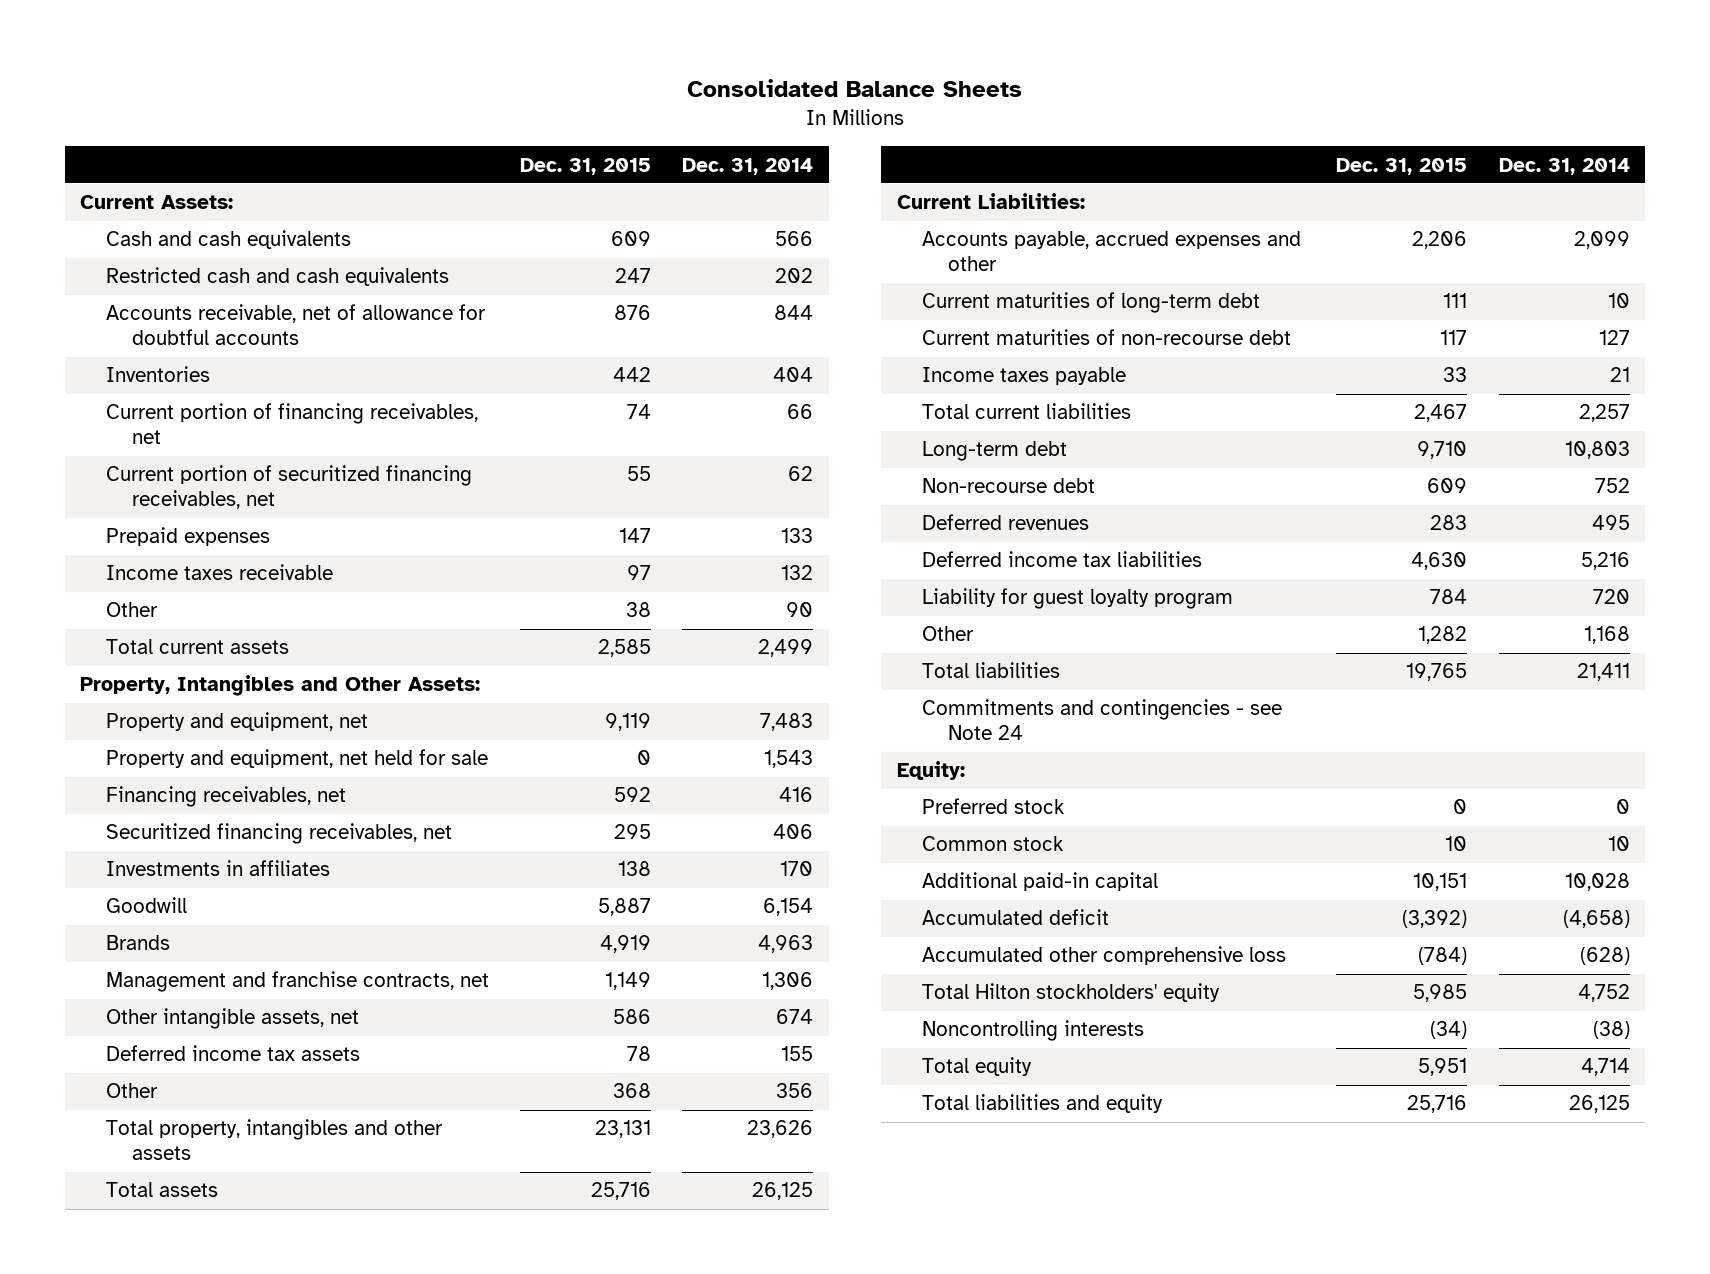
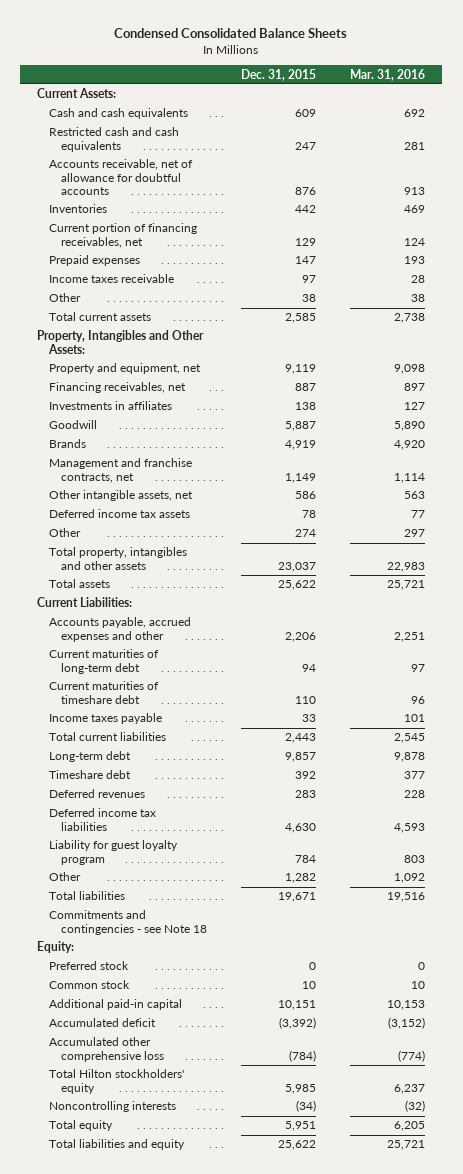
- Consolidated Balance Sheets
+ Condensed Consolidated Balance Sheets
- | Dec. 31, 2015 | Dec. 31, 2014
+ | Dec. 31, 2015 | Mar. 31, 2016
- Current portion of financing receivables, net | 74 | 66
- Current portion of securitized financing receivables, net | 55 | 62
+ Current portion of financing receivables, net | 129 | 124
- Property and equipment, net held for sale | 0 | 1,543
- Financing receivables, net | 592 | 416
- Securitized financing receivables, net | 295 | 406
+ Financing receivables, net | 887 | 897
- Other | 368 | 356
- Total property, intangibles and other assets | 23,131 | 23,626
- Total assets | 25,716 | 26,125
+ Other | 274 | 297
+ Total property, intangibles and other assets | 23,037 | 22,983
+ Total assets | 25,622 | 25,721
- Current maturities of long-term debt | 111 | 10
- Current maturities of non-recourse debt | 117 | 127
+ Current maturities of long-term debt | 94 | 97
+ Current maturities of timeshare debt | 110 | 96
- Total current liabilities | 2,467 | 2,257
- Long-term debt | 9,710 | 10,803
- Non-recourse debt | 609 | 752
+ Total current liabilities | 2,443 | 2,545
+ Long-term debt | 9,857 | 9,878
+ Timeshare debt | 392 | 377
- Total liabilities | 19,765 | 21,411
- Commitments and contingencies - see Note 24
+ Total liabilities | 19,671 | 19,516
+ Commitments and contingencies - see Note 18
- Total liabilities and equity | 25,716 | 26,125
+ Total liabilities and equity | 25,622 | 25,721

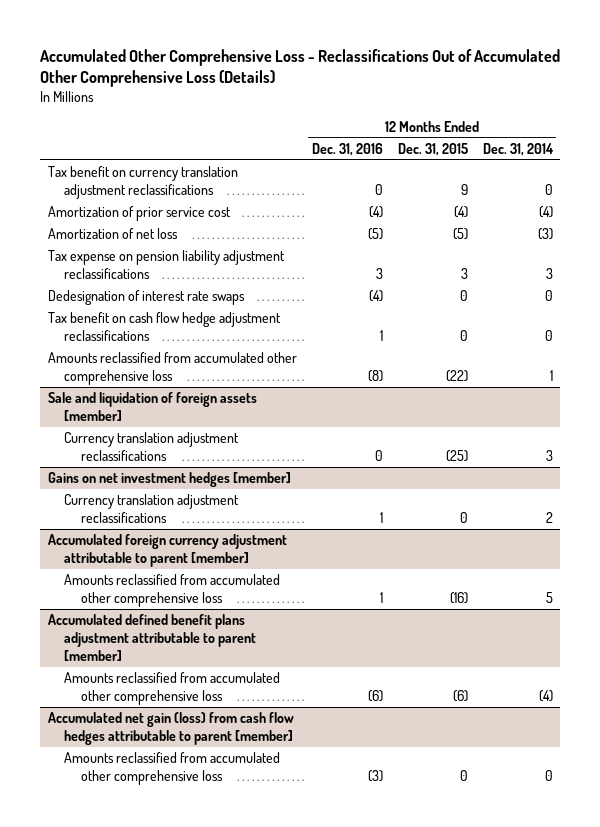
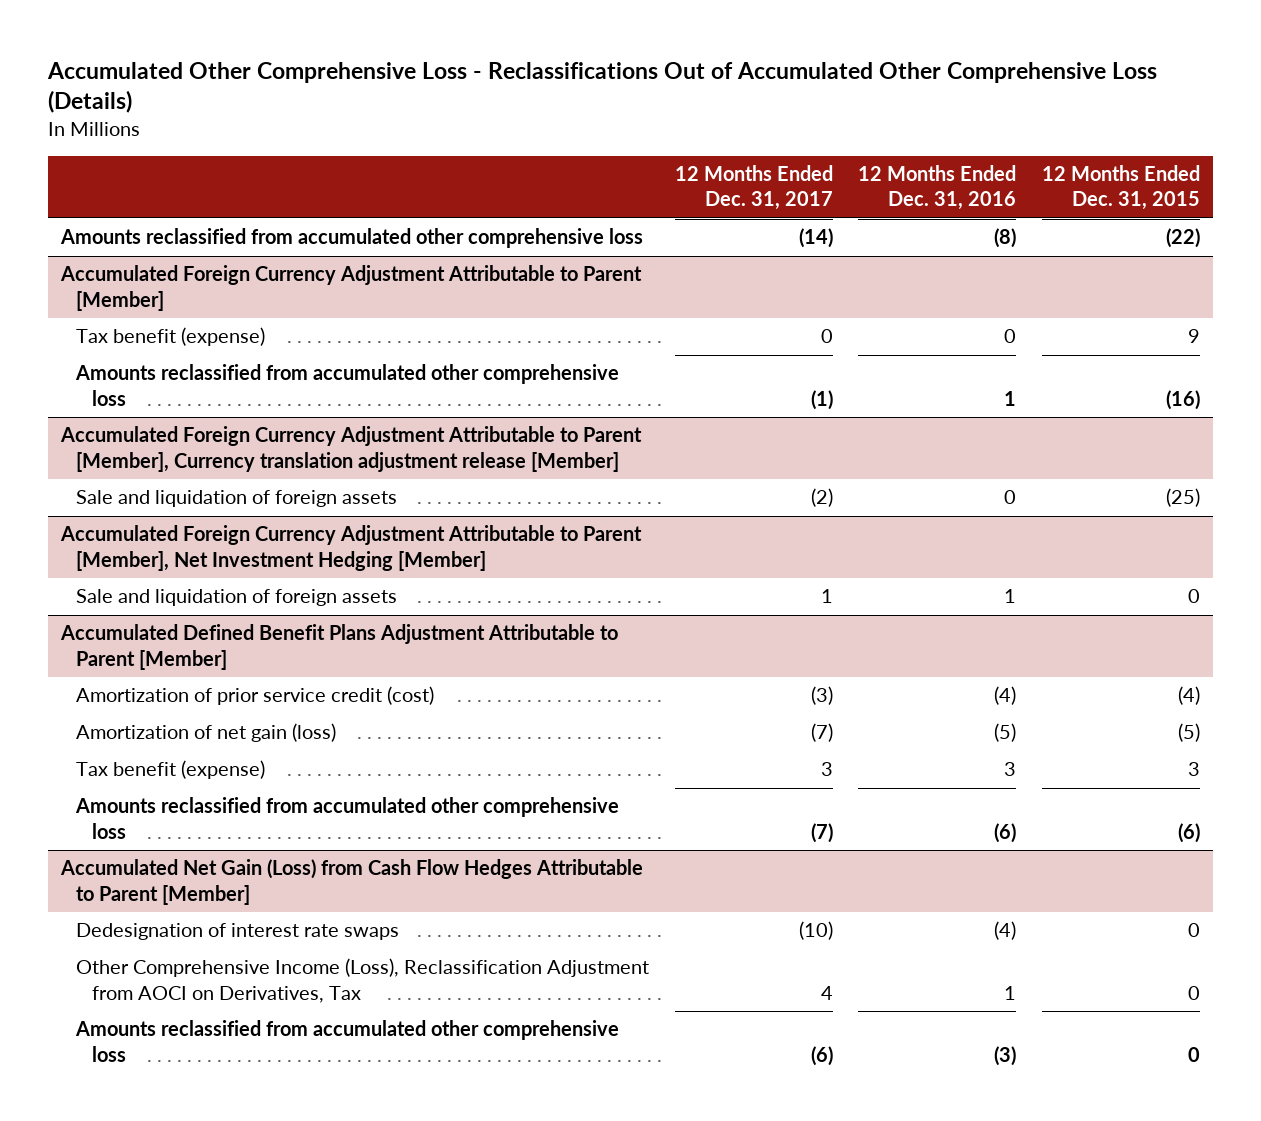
- | 12 Months Ended Dec. 31, 2016 | 12 Months Ended Dec. 31, 2015 | 12 Months Ended Dec. 31, 2014
+ | 12 Months Ended Dec. 31, 2017 | 12 Months Ended Dec. 31, 2016 | 12 Months Ended Dec. 31, 2015
- Tax benefit on currency translation adjustment reclassifications | 0 | 9 | 0
- Amortization of prior service cost | (4) | (4) | (4)
- Amortization of net loss | (5) | (5) | (3)
- Tax expense on pension liability adjustment reclassifications | 3 | 3 | 3
- Dedesignation of interest rate swaps | (4) | 0 | 0
- Tax benefit on cash flow hedge adjustment reclassifications | 1 | 0 | 0
- Sale and liquidation of foreign assets [member]
- Currency translation adjustment reclassifications | 0 | (25) | 3
- Gains on net investment hedges [member]
- Currency translation adjustment reclassifications | 1 | 0 | 2
- Accumulated foreign currency adjustment attributable to parent [member]
+ Accumulated Foreign Currency Adjustment Attributable to Parent [Member]
+ Tax benefit (expense) | 0 | 0 | 9
- Accumulated defined benefit plans adjustment attributable to parent [member]
+ Accumulated Foreign Currency Adjustment Attributable to Parent [Member], Currency translation adjustment release [Member]
+ Sale and liquidation of foreign assets | (2) | 0 | (25)
+ Accumulated Foreign Currency Adjustment Attributable to Parent [Member], Net Investment Hedging [Member]
+ Sale and liquidation of foreign assets | 1 | 1 | 0
+ Accumulated Defined Benefit Plans Adjustment Attributable to Parent [Member]
+ Amortization of prior service credit (cost) | (3) | (4) | (4)
+ Amortization of net gain (loss) | (7) | (5) | (5)
+ Tax benefit (expense) | 3 | 3 | 3
- Accumulated net gain (loss) from cash flow hedges attributable to parent [member]
+ Accumulated Net Gain (Loss) from Cash Flow Hedges Attributable to Parent [Member]
+ Dedesignation of interest rate swaps | (10) | (4) | 0
+ Other Comprehensive Income (Loss), Reclassification Adjustment from AOCI on Derivatives, Tax | 4 | 1 | 0

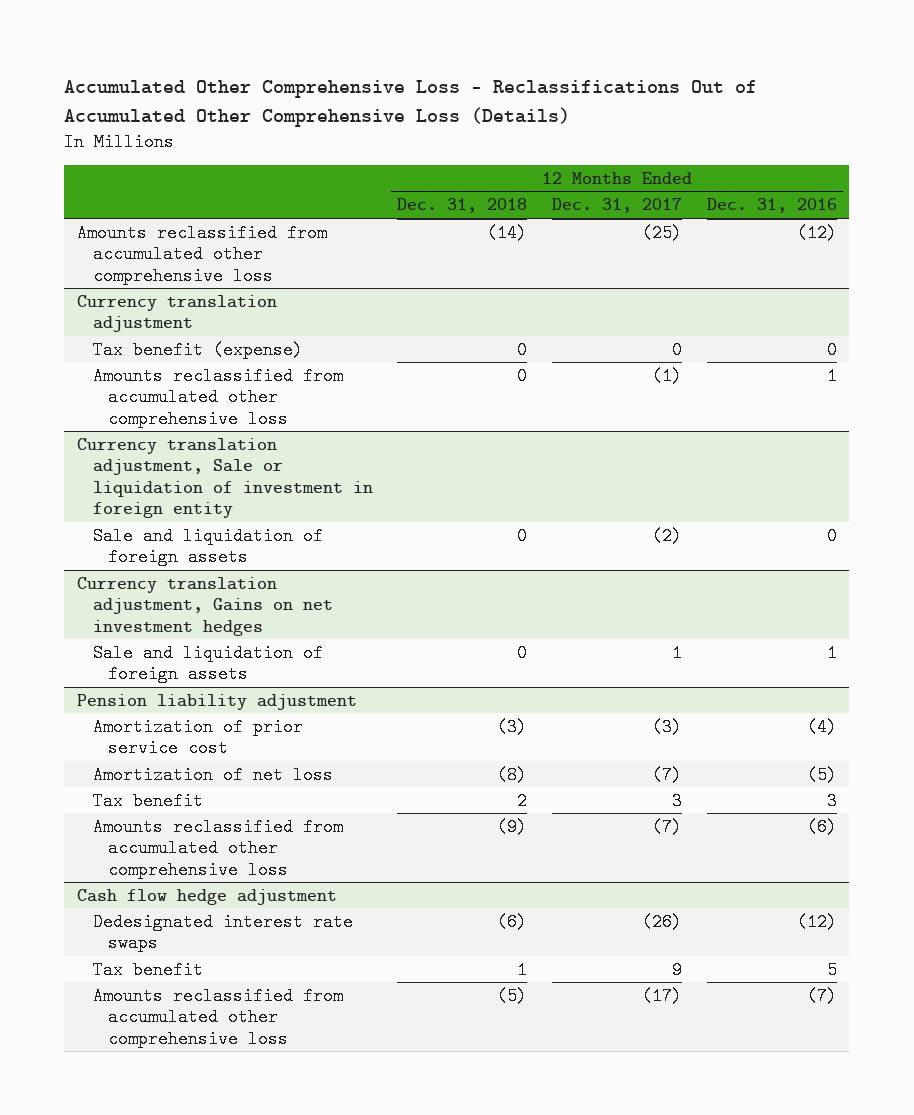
- | 12 Months Ended Dec. 31, 2017 | 12 Months Ended Dec. 31, 2016 | 12 Months Ended Dec. 31, 2015
+ | 12 Months Ended Dec. 31, 2018 | 12 Months Ended Dec. 31, 2017 | 12 Months Ended Dec. 31, 2016
- Amounts reclassified from accumulated other comprehensive loss | (14) | (8) | (22)
- Accumulated Foreign Currency Adjustment Attributable to Parent [Member]
+ Amounts reclassified from accumulated other comprehensive loss | (14) | (25) | (12)
+ Currency translation adjustment
- Accumulated Foreign Currency Adjustment Attributable to Parent [Member], Currency translation adjustment release [Member]
+ Currency translation adjustment, Sale or liquidation of investment in foreign entity
- Accumulated Foreign Currency Adjustment Attributable to Parent [Member], Net Investment Hedging [Member]
+ Currency translation adjustment, Gains on net investment hedges
- Accumulated Defined Benefit Plans Adjustment Attributable to Parent [Member]
- Amortization of prior service credit (cost) | (3) | (4) | (4)
- Amortization of net gain (loss) | (7) | (5) | (5)
- Tax benefit (expense) | 3 | 3 | 3
+ Pension liability adjustment
+ Amortization of prior service cost | (3) | (3) | (4)
+ Amortization of net loss | (8) | (7) | (5)
+ Tax benefit | 2 | 3 | 3
- Accumulated Net Gain (Loss) from Cash Flow Hedges Attributable to Parent [Member]
- Dedesignation of interest rate swaps | (10) | (4) | 0
- Other Comprehensive Income (Loss), Reclassification Adjustment from AOCI on Derivatives, Tax | 4 | 1 | 0
- Amounts reclassified from accumulated other comprehensive loss | (6) | (3) | 0
+ Cash flow hedge adjustment
+ Dedesignated interest rate swaps | (6) | (26) | (12)
+ Tax benefit | 1 | 9 | 5
+ Amounts reclassified from accumulated other comprehensive loss | (5) | (17) | (7)

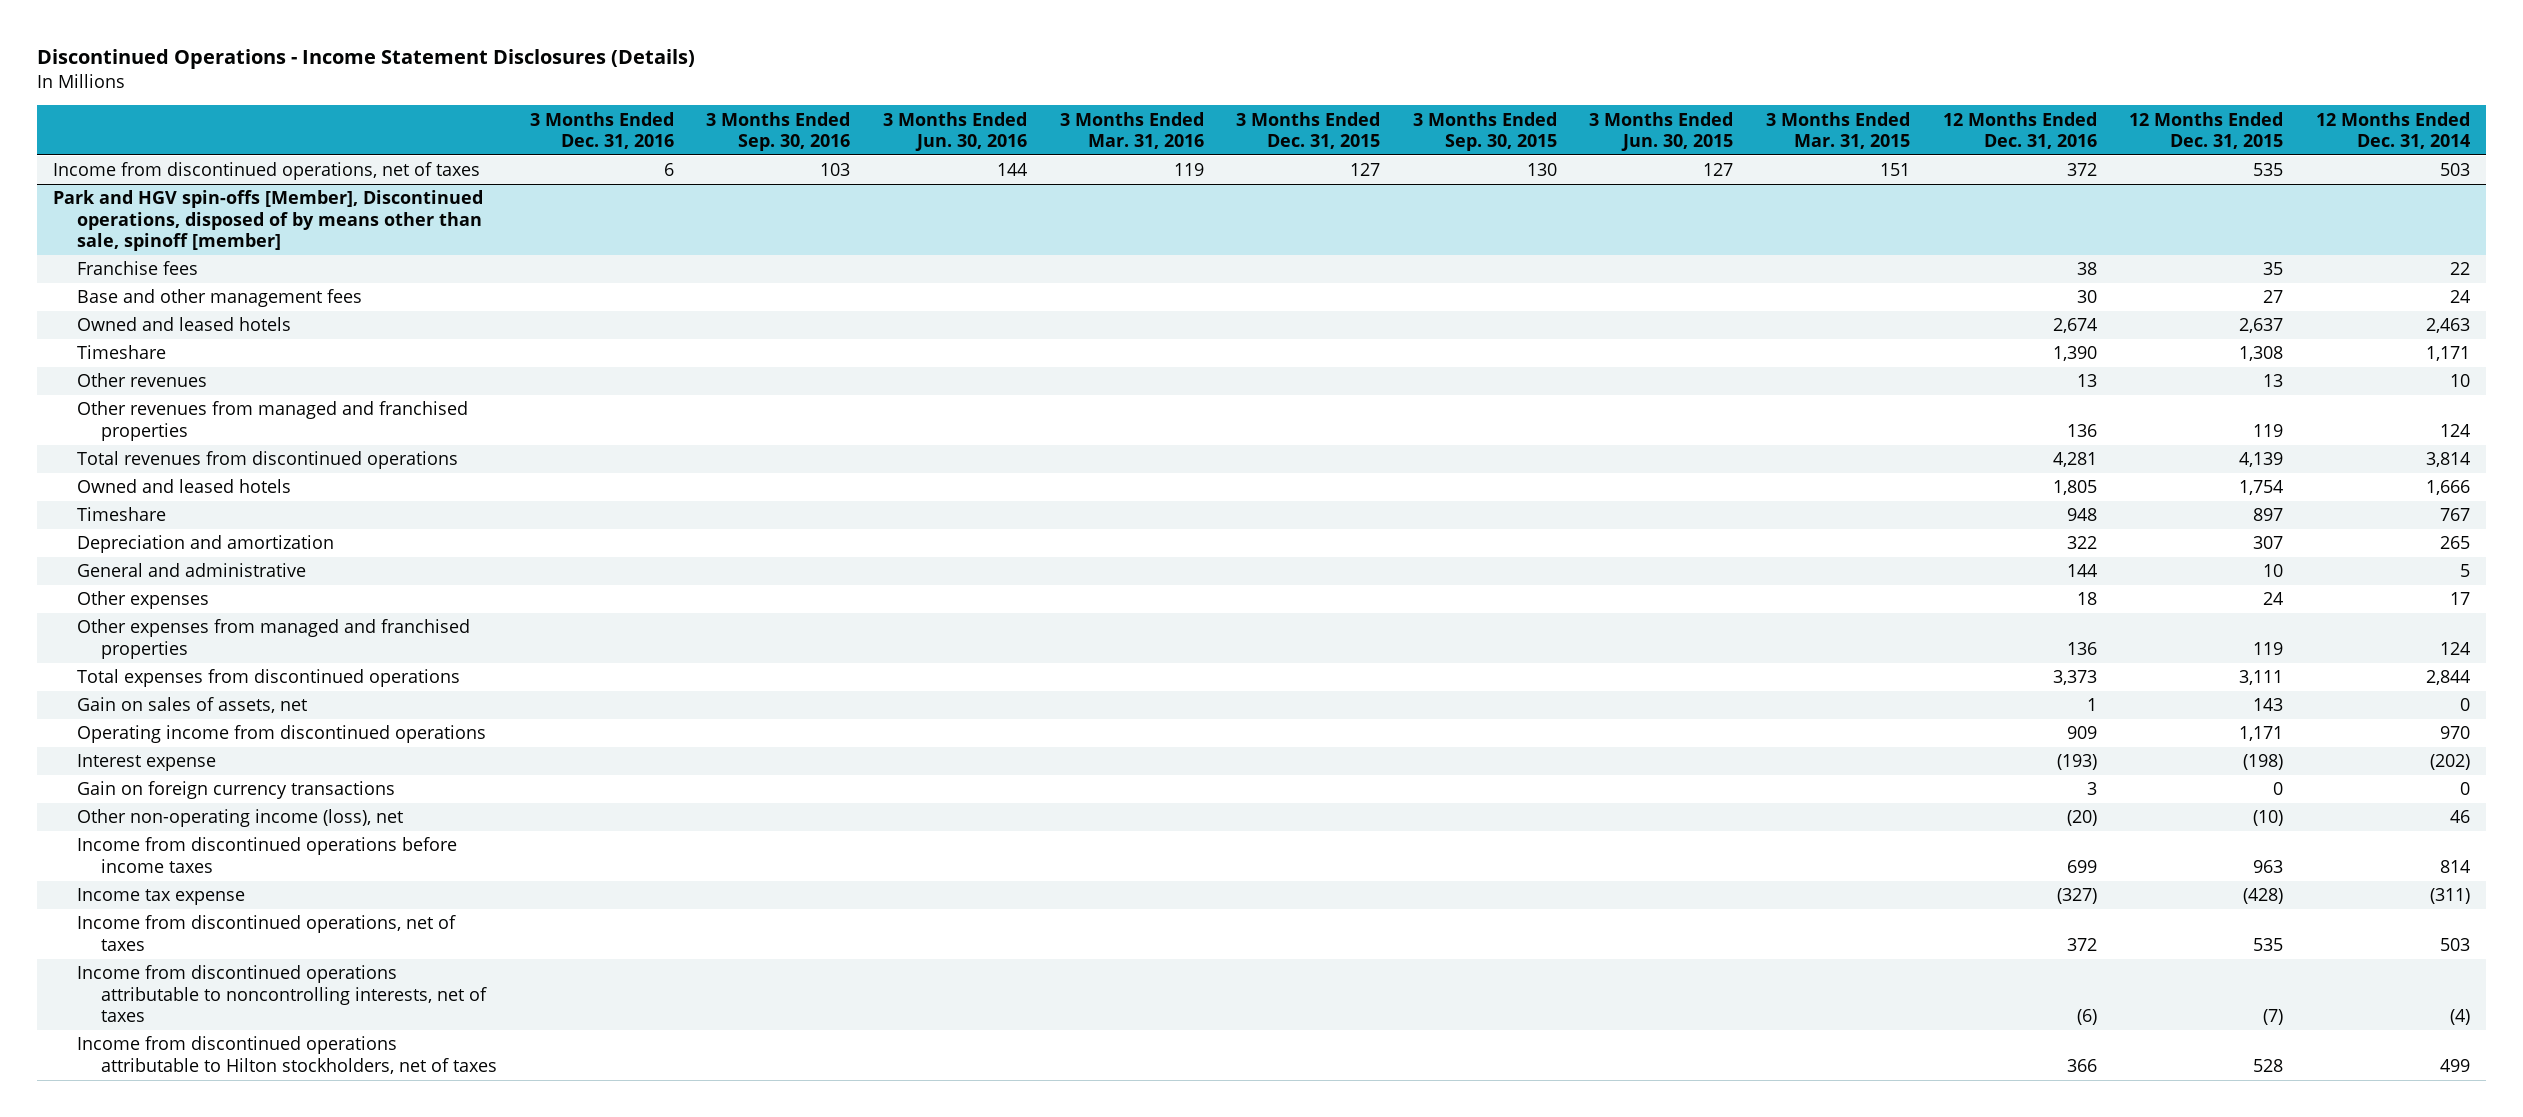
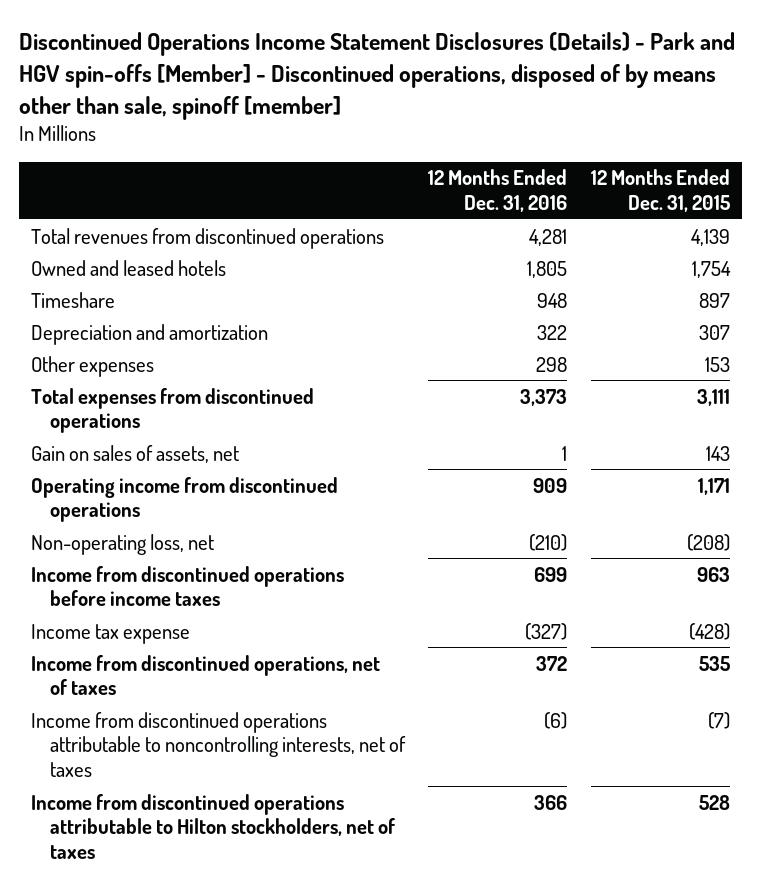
- Discontinued Operations - Income Statement Disclosures (Details)
+ Discontinued Operations Income Statement Disclosures (Details) - Park and HGV spin-offs [Member] - Discontinued operations, disposed of by means other than sale, spinoff [member]
- | 3 Months Ended Dec. 31, 2016 | 3 Months Ended Sep. 30, 2016 | 3 Months Ended Jun. 30, 2016 | 3 Months Ended Mar. 31, 2016 | 3 Months Ended Dec. 31, 2015 | 3 Months Ended Sep. 30, 2015 | 3 Months Ended Jun. 30, 2015 | 3 Months Ended Mar. 31, 2015 | 12 Months Ended Dec. 31, 2016 | 12 Months Ended Dec. 31, 2015 | 12 Months Ended Dec. 31, 2014
+ | 12 Months Ended Dec. 31, 2016 | 12 Months Ended Dec. 31, 2015
- Income from discontinued operations, net of taxes | 6 | 103 | 144 | 119 | 127 | 130 | 127 | 151 | 372 | 535 | 503
- Park and HGV spin-offs [Member], Discontinued operations, disposed of by means other than sale, spinoff [member]
- Franchise fees | | | | | | | | | 38 | 35 | 22
- Base and other management fees | | | | | | | | | 30 | 27 | 24
- Owned and leased hotels | | | | | | | | | 2,674 | 2,637 | 2,463
- Timeshare | | | | | | | | | 1,390 | 1,308 | 1,171
- Other revenues | | | | | | | | | 13 | 13 | 10
- Other revenues from managed and franchised properties | | | | | | | | | 136 | 119 | 124
- General and administrative | | | | | | | | | 144 | 10 | 5
- Other expenses | | | | | | | | | 18 | 24 | 17
- Other expenses from managed and franchised properties | | | | | | | | | 136 | 119 | 124
+ Other expenses | 298 | 153
- Interest expense | | | | | | | | | (193) | (198) | (202)
- Gain on foreign currency transactions | | | | | | | | | 3 | 0 | 0
- Other non-operating income (loss), net | | | | | | | | | (20) | (10) | 46
+ Non-operating loss, net | (210) | (208)

